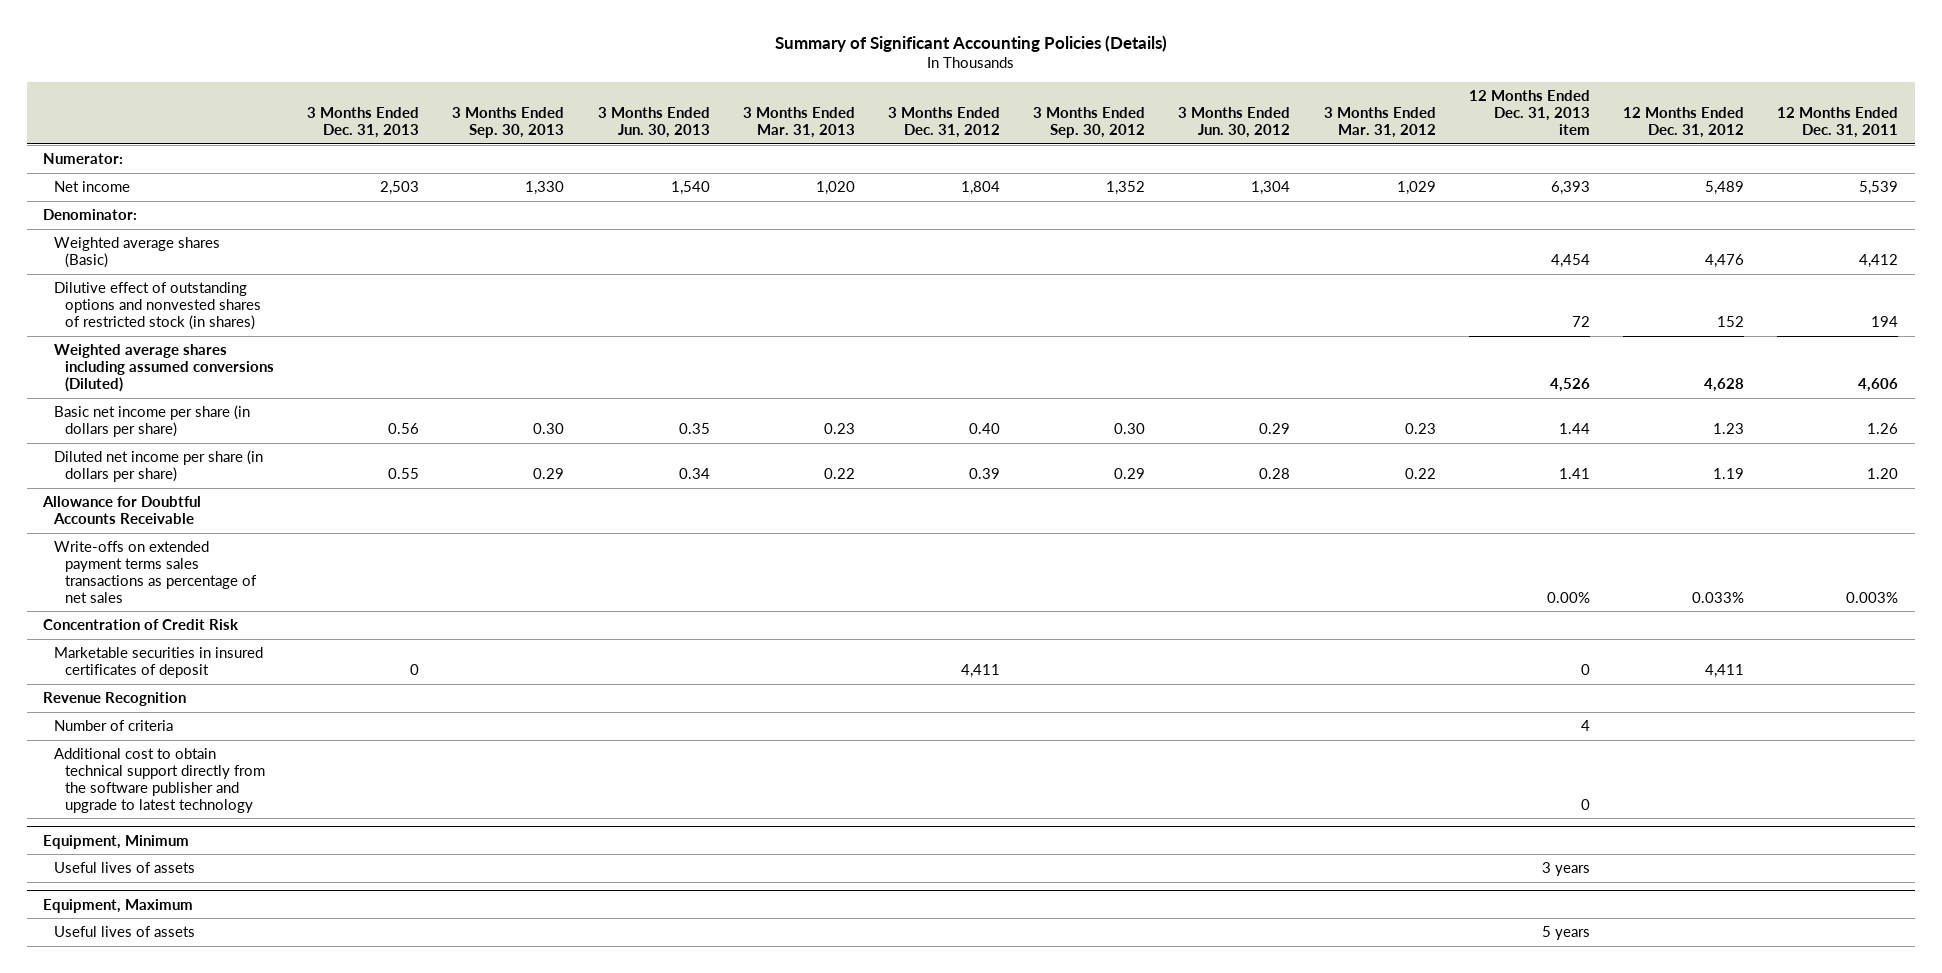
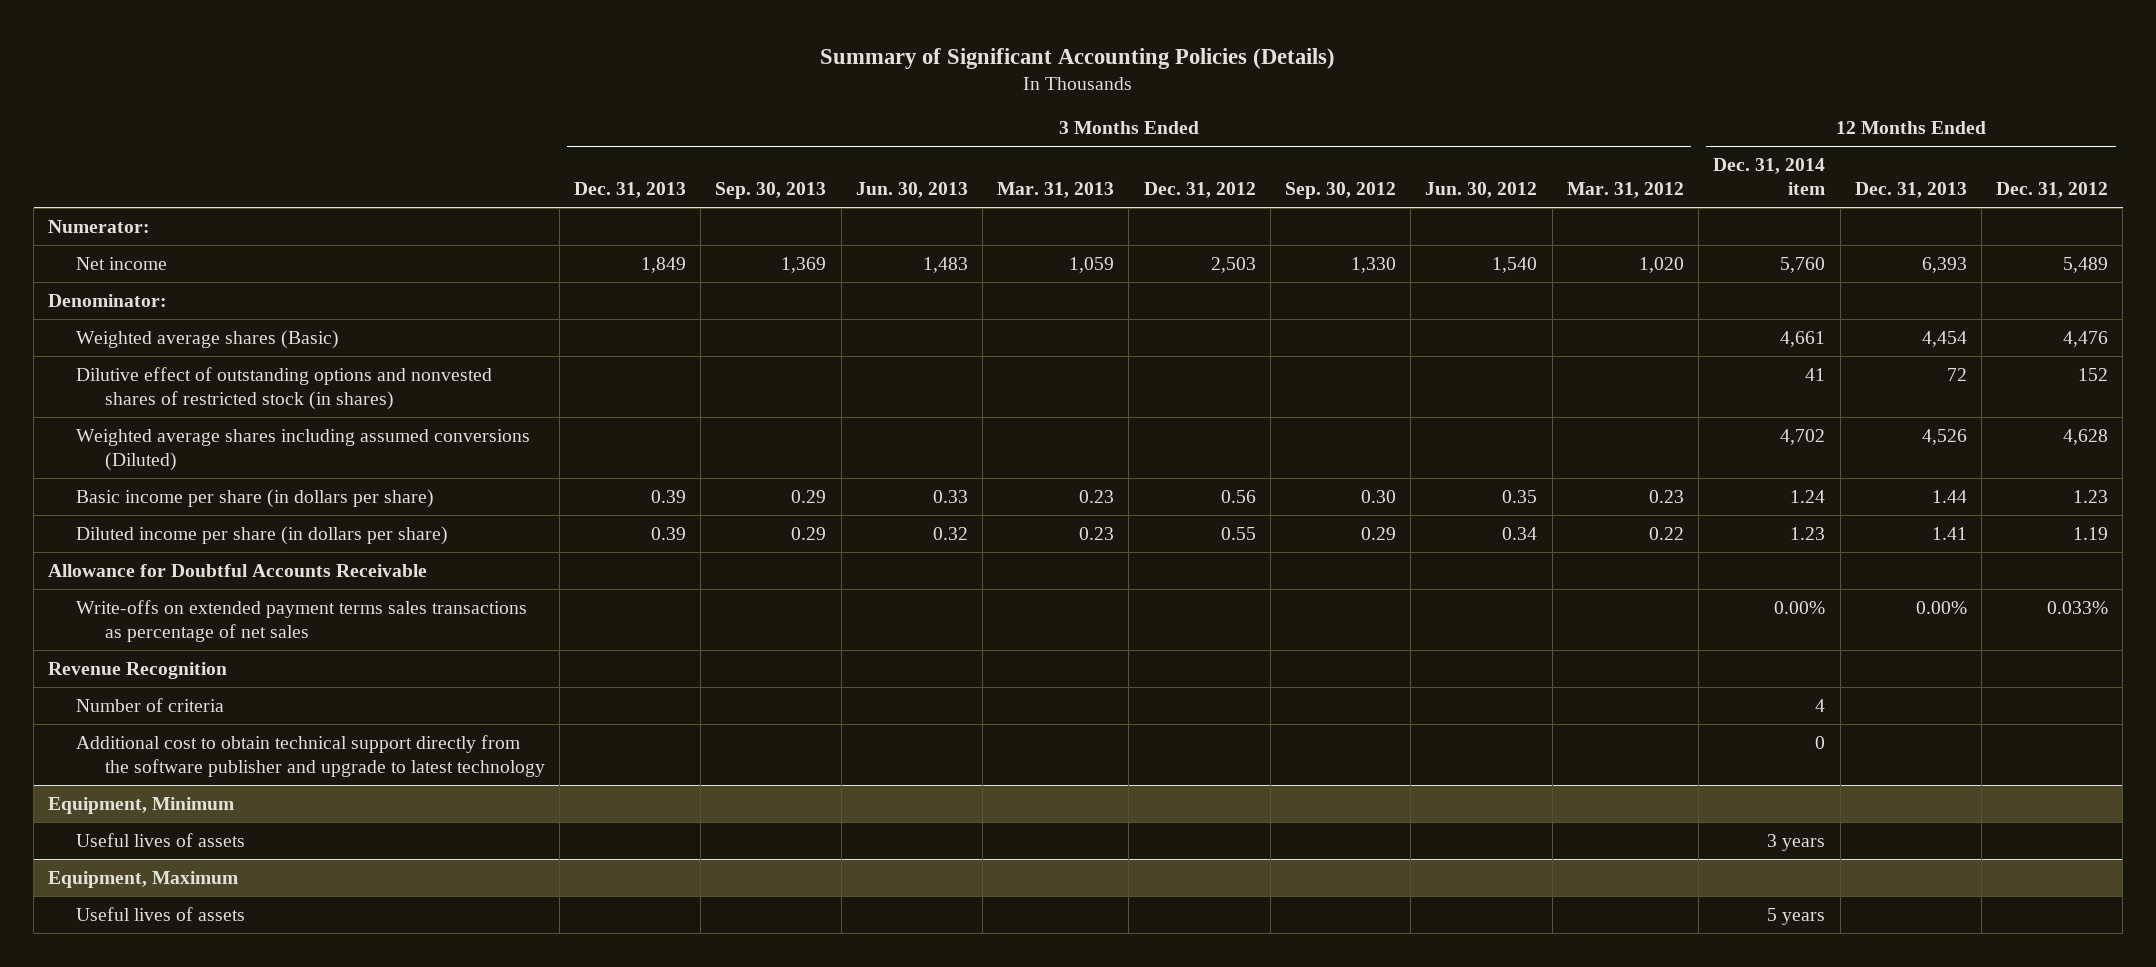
- | 3 Months Ended Dec. 31, 2013 | 3 Months Ended Sep. 30, 2013 | 3 Months Ended Jun. 30, 2013 | 3 Months Ended Mar. 31, 2013 | 3 Months Ended Dec. 31, 2012 | 3 Months Ended Sep. 30, 2012 | 3 Months Ended Jun. 30, 2012 | 3 Months Ended Mar. 31, 2012 | 12 Months Ended Dec. 31, 2013 item | 12 Months Ended Dec. 31, 2012 | 12 Months Ended Dec. 31, 2011
+ | 3 Months Ended Dec. 31, 2013 | 3 Months Ended Sep. 30, 2013 | 3 Months Ended Jun. 30, 2013 | 3 Months Ended Mar. 31, 2013 | 3 Months Ended Dec. 31, 2012 | 3 Months Ended Sep. 30, 2012 | 3 Months Ended Jun. 30, 2012 | 3 Months Ended Mar. 31, 2012 | 12 Months Ended Dec. 31, 2014 item | 12 Months Ended Dec. 31, 2013 | 12 Months Ended Dec. 31, 2012
- Net income | 2,503 | 1,330 | 1,540 | 1,020 | 1,804 | 1,352 | 1,304 | 1,029 | 6,393 | 5,489 | 5,539
+ Net income | 1,849 | 1,369 | 1,483 | 1,059 | 2,503 | 1,330 | 1,540 | 1,020 | 5,760 | 6,393 | 5,489
- Basic net income per share (in dollars per share) | 0.56 | 0.30 | 0.35 | 0.23 | 0.40 | 0.30 | 0.29 | 0.23 | 1.44 | 1.23 | 1.26
- Diluted net income per share (in dollars per share) | 0.55 | 0.29 | 0.34 | 0.22 | 0.39 | 0.29 | 0.28 | 0.22 | 1.41 | 1.19 | 1.20
+ Basic income per share (in dollars per share) | 0.39 | 0.29 | 0.33 | 0.23 | 0.56 | 0.30 | 0.35 | 0.23 | 1.24 | 1.44 | 1.23
+ Diluted income per share (in dollars per share) | 0.39 | 0.29 | 0.32 | 0.23 | 0.55 | 0.29 | 0.34 | 0.22 | 1.23 | 1.41 | 1.19
- Concentration of Credit Risk
- Marketable securities in insured certificates of deposit | 0 | | | | 4,411 | | | | 0 | 4,411 |

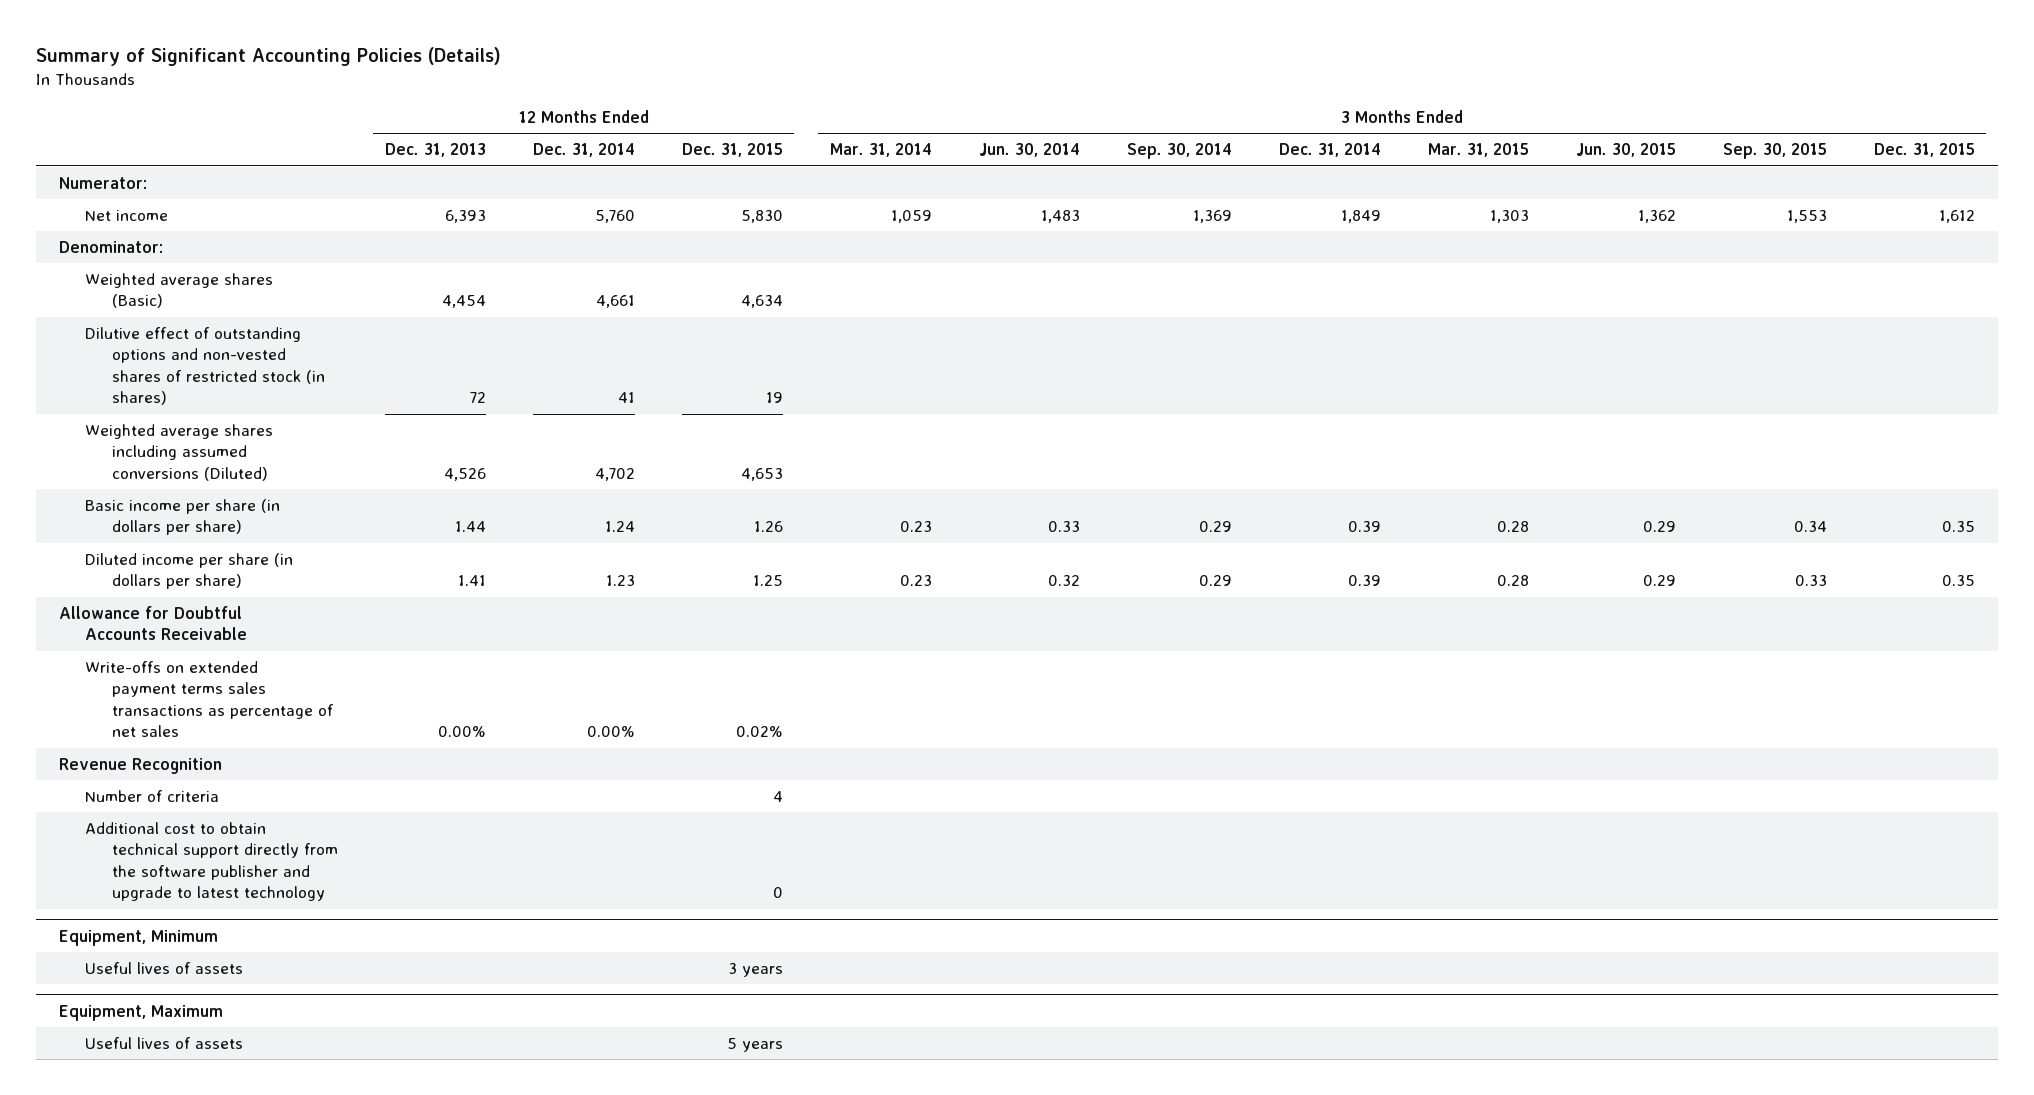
- | 3 Months Ended Dec. 31, 2013 | 3 Months Ended Sep. 30, 2013 | 3 Months Ended Jun. 30, 2013 | 3 Months Ended Mar. 31, 2013 | 3 Months Ended Dec. 31, 2012 | 3 Months Ended Sep. 30, 2012 | 3 Months Ended Jun. 30, 2012 | 3 Months Ended Mar. 31, 2012 | 12 Months Ended Dec. 31, 2014 item | 12 Months Ended Dec. 31, 2013 | 12 Months Ended Dec. 31, 2012
+ | 12 Months Ended Dec. 31, 2013 | 12 Months Ended Dec. 31, 2014 | 12 Months Ended Dec. 31, 2015 | 3 Months Ended Mar. 31, 2014 | 3 Months Ended Jun. 30, 2014 | 3 Months Ended Sep. 30, 2014 | 3 Months Ended Dec. 31, 2014 | 3 Months Ended Mar. 31, 2015 | 3 Months Ended Jun. 30, 2015 | 3 Months Ended Sep. 30, 2015 | 3 Months Ended Dec. 31, 2015
- Dilutive effect of outstanding options and nonvested shares of restricted stock (in shares) | | | | | | | | | 41 | 72 | 152
+ Dilutive effect of outstanding options and non-vested shares of restricted stock (in shares) | 72 | 41 | 19 | | | | | | | |

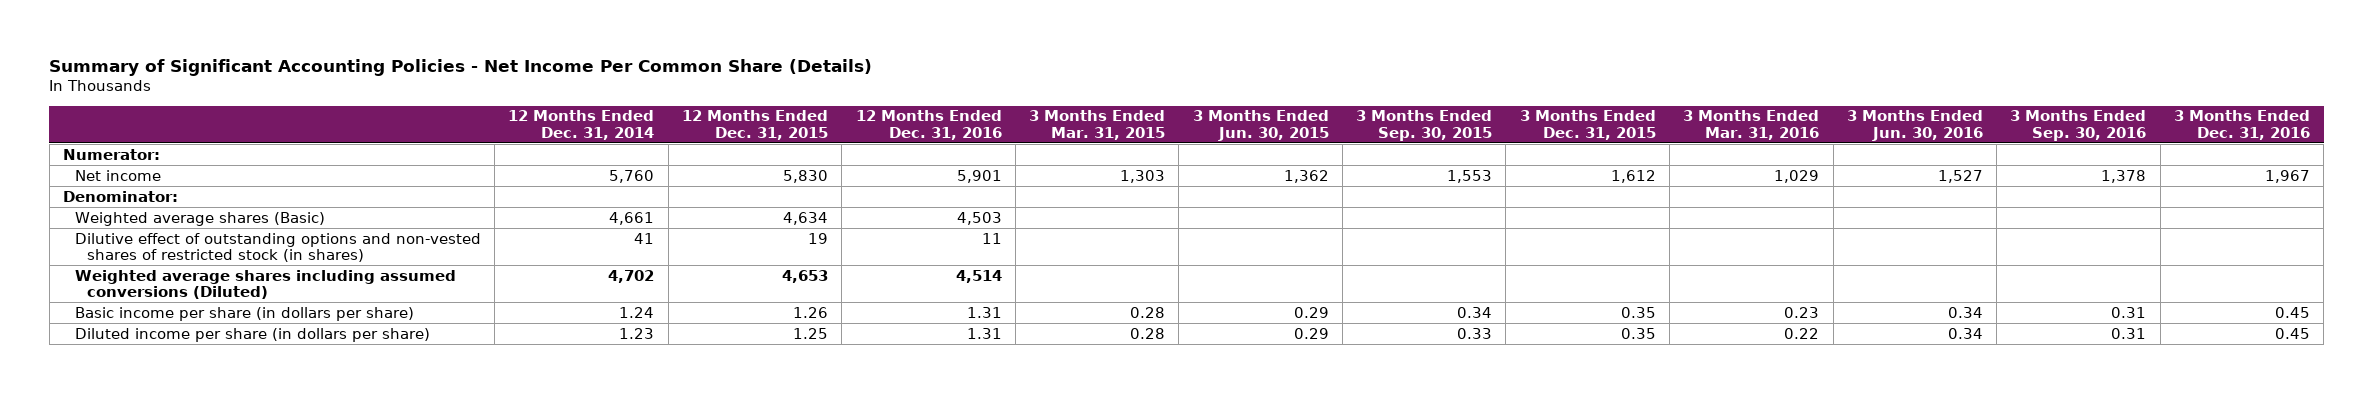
- Summary of Significant Accounting Policies (Details)
+ Summary of Significant Accounting Policies - Net Income Per Common Share (Details)
- | 12 Months Ended Dec. 31, 2013 | 12 Months Ended Dec. 31, 2014 | 12 Months Ended Dec. 31, 2015 | 3 Months Ended Mar. 31, 2014 | 3 Months Ended Jun. 30, 2014 | 3 Months Ended Sep. 30, 2014 | 3 Months Ended Dec. 31, 2014 | 3 Months Ended Mar. 31, 2015 | 3 Months Ended Jun. 30, 2015 | 3 Months Ended Sep. 30, 2015 | 3 Months Ended Dec. 31, 2015
+ | 12 Months Ended Dec. 31, 2014 | 12 Months Ended Dec. 31, 2015 | 12 Months Ended Dec. 31, 2016 | 3 Months Ended Mar. 31, 2015 | 3 Months Ended Jun. 30, 2015 | 3 Months Ended Sep. 30, 2015 | 3 Months Ended Dec. 31, 2015 | 3 Months Ended Mar. 31, 2016 | 3 Months Ended Jun. 30, 2016 | 3 Months Ended Sep. 30, 2016 | 3 Months Ended Dec. 31, 2016
- Allowance for Doubtful Accounts Receivable
- Write-offs on extended payment terms sales transactions as percentage of net sales | 0.00% | 0.00% | 0.02% | | | | | | | |
- Revenue Recognition
- Number of criteria | | | 4 | | | | | | | |
- Additional cost to obtain technical support directly from the software publisher and upgrade to latest technology | | | 0 | | | | | | | |
- Equipment, Minimum
- Useful lives of assets | | | 3 years | | | | | | | |
- Equipment, Maximum
- Useful lives of assets | | | 5 years | | | | | | | |

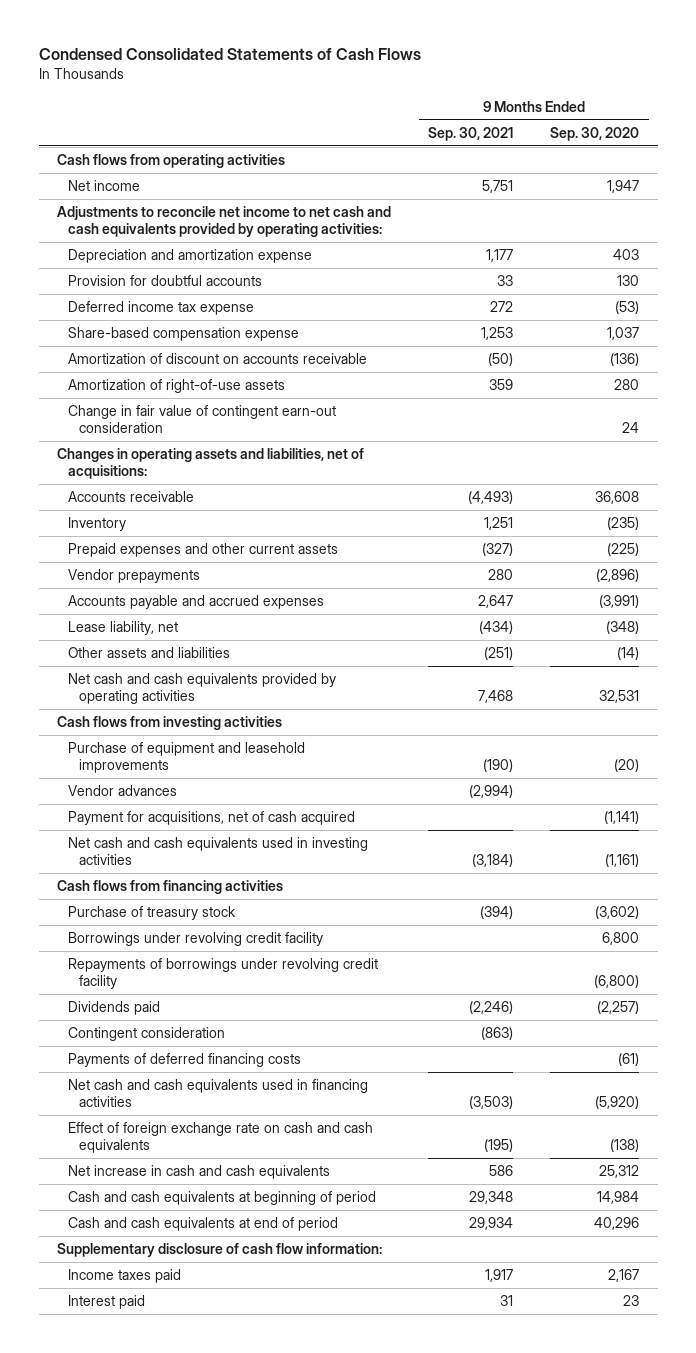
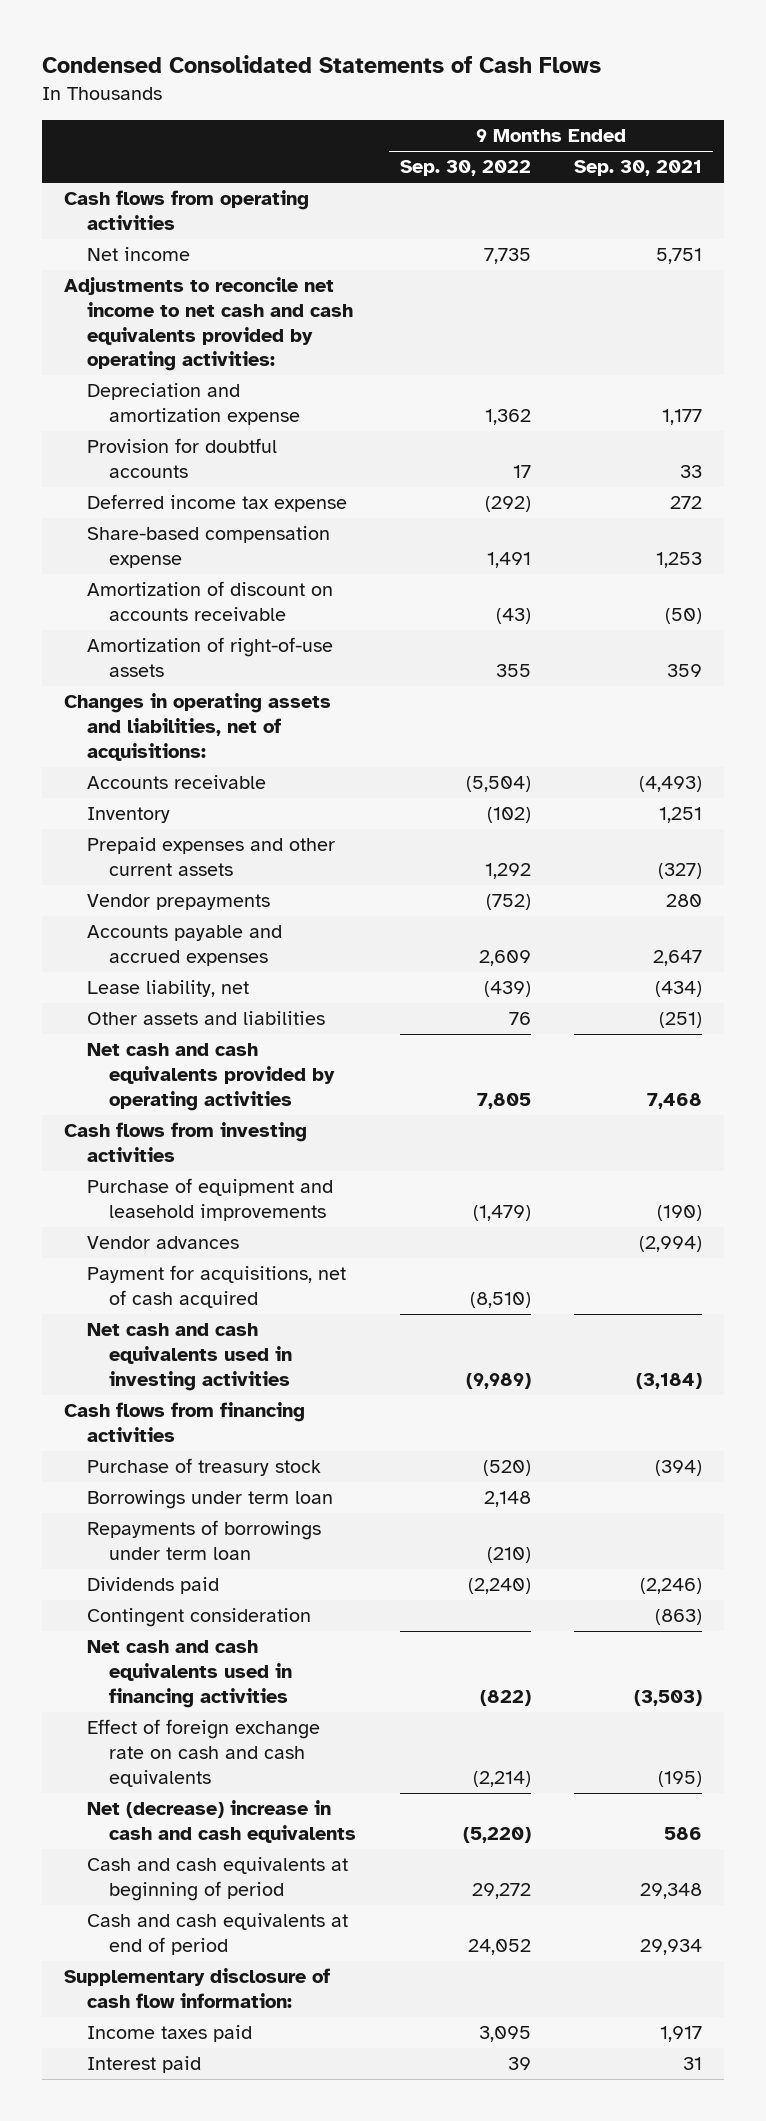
- | 9 Months Ended Sep. 30, 2021 | 9 Months Ended Sep. 30, 2020
+ | 9 Months Ended Sep. 30, 2022 | 9 Months Ended Sep. 30, 2021
- Change in fair value of contingent earn-out consideration | | 24
- Borrowings under revolving credit facility | | 6,800
- Repayments of borrowings under revolving credit facility | | (6,800)
+ Borrowings under term loan | 2,148 |
+ Repayments of borrowings under term loan | (210) |
- Payments of deferred financing costs | | (61)
- Net increase in cash and cash equivalents | 586 | 25,312
+ Net (decrease) increase in cash and cash equivalents | (5,220) | 586

